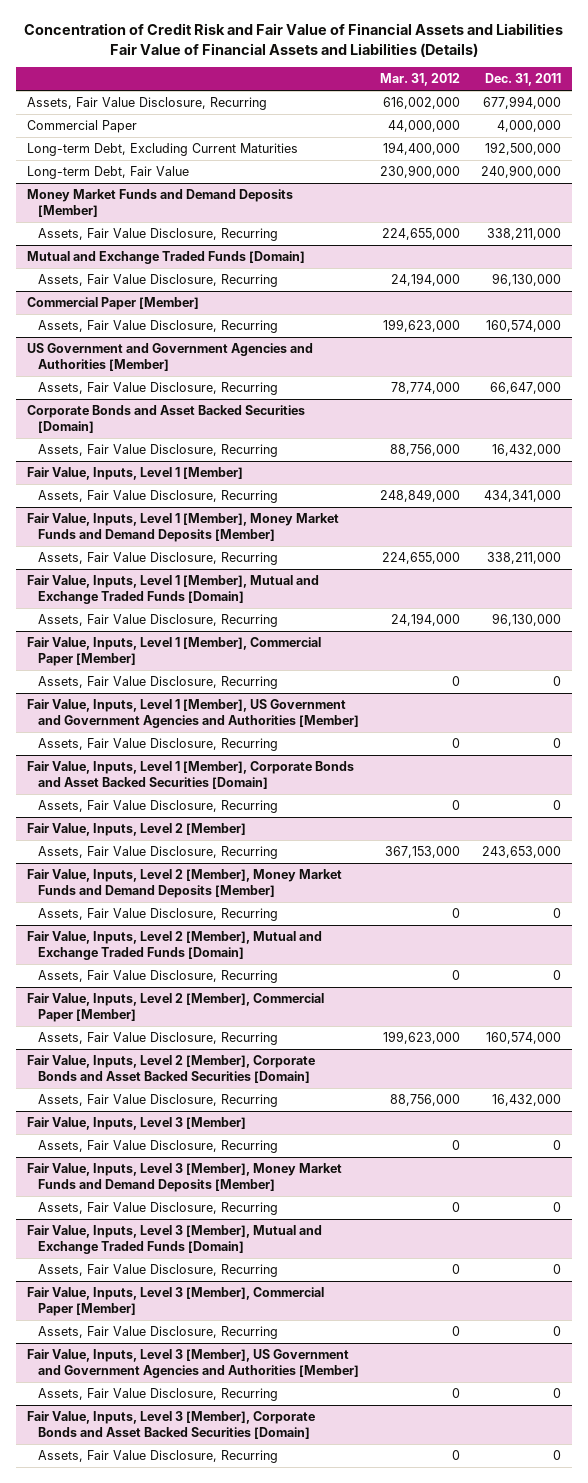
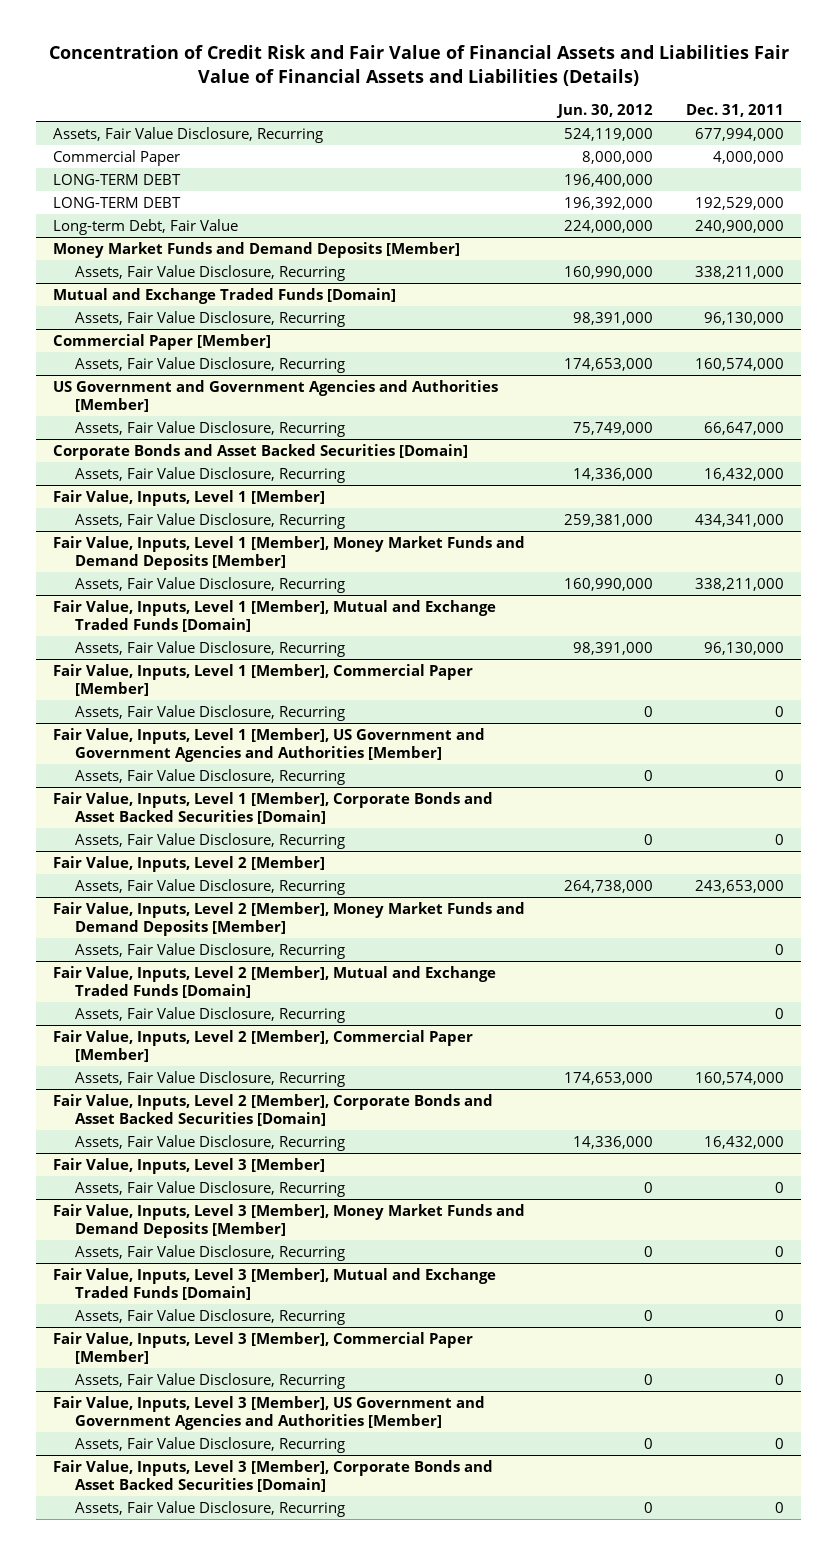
- | Mar. 31, 2012 | Dec. 31, 2011
+ | Jun. 30, 2012 | Dec. 31, 2011
- Long-term Debt, Excluding Current Maturities | 194,400,000 | 192,500,000
+ LONG-TERM DEBT | 196,400,000 |
+ LONG-TERM DEBT | 196,392,000 | 192,529,000

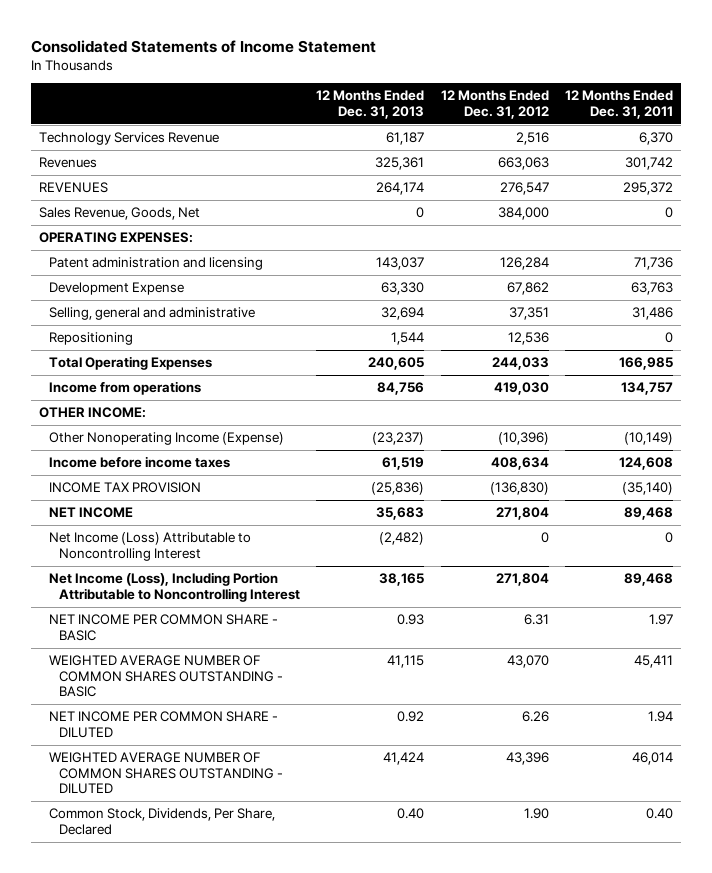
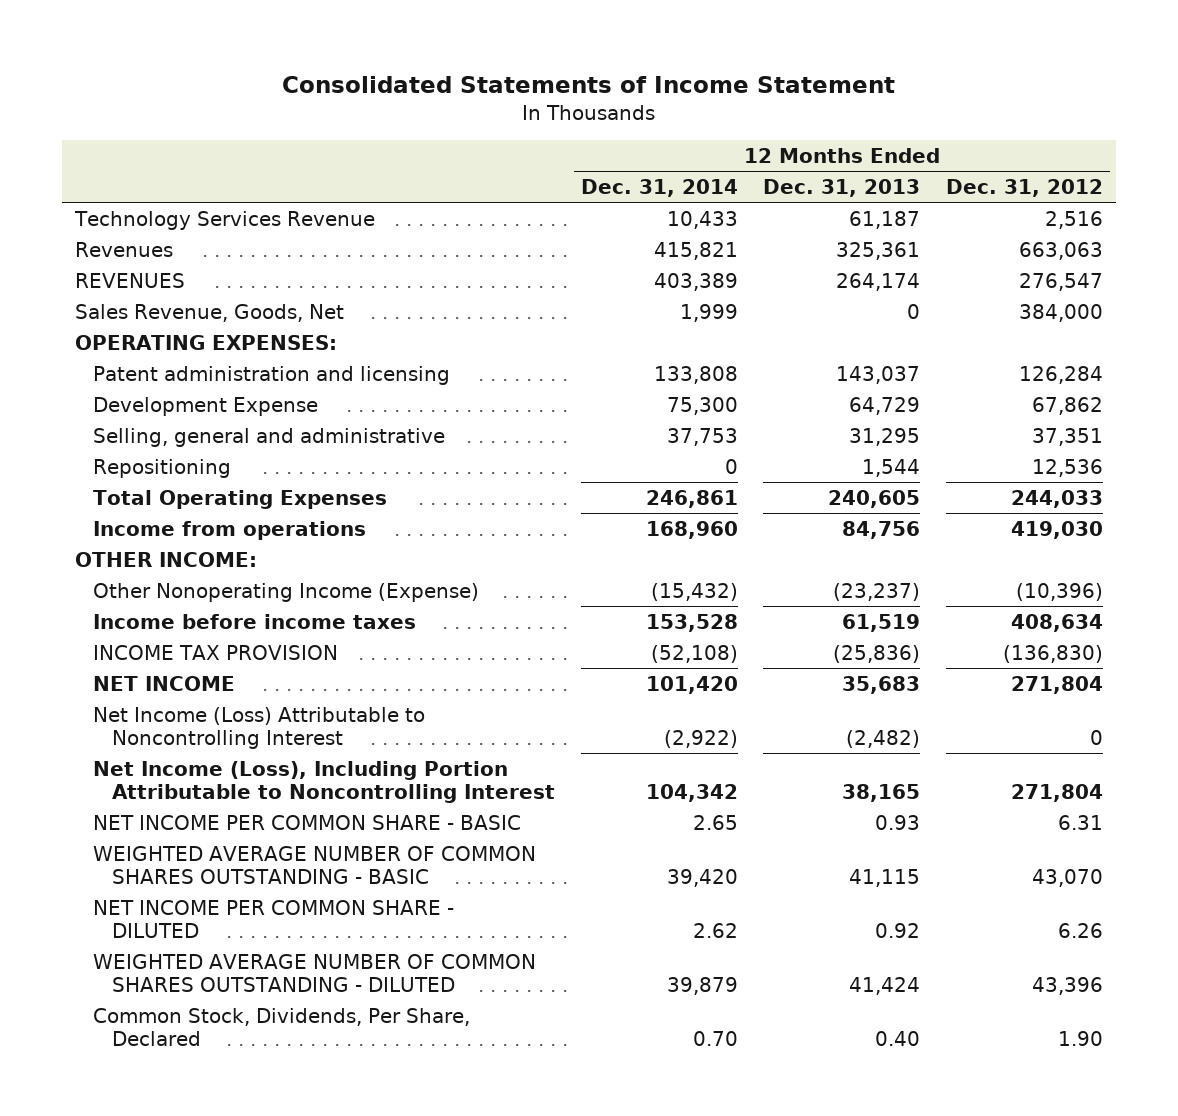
- | 12 Months Ended Dec. 31, 2013 | 12 Months Ended Dec. 31, 2012 | 12 Months Ended Dec. 31, 2011
+ | 12 Months Ended Dec. 31, 2014 | 12 Months Ended Dec. 31, 2013 | 12 Months Ended Dec. 31, 2012
- Development Expense | 63,330 | 67,862 | 63,763
- Selling, general and administrative | 32,694 | 37,351 | 31,486
+ Development Expense | 75,300 | 64,729 | 67,862
+ Selling, general and administrative | 37,753 | 31,295 | 37,351

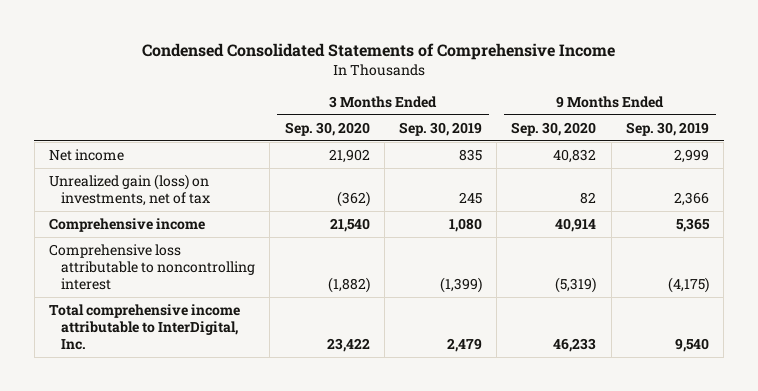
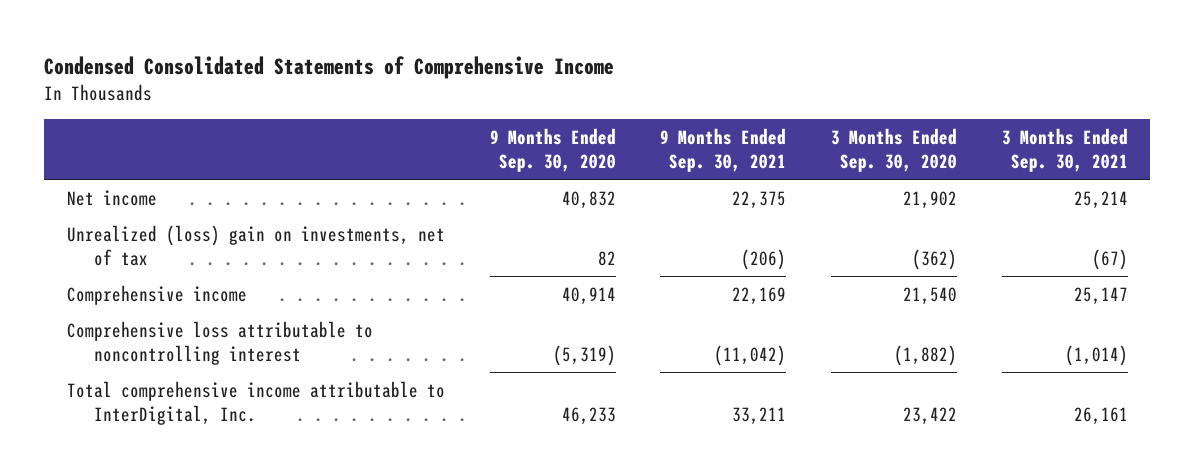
- | 3 Months Ended Sep. 30, 2020 | 3 Months Ended Sep. 30, 2019 | 9 Months Ended Sep. 30, 2020 | 9 Months Ended Sep. 30, 2019
+ | 9 Months Ended Sep. 30, 2020 | 9 Months Ended Sep. 30, 2021 | 3 Months Ended Sep. 30, 2020 | 3 Months Ended Sep. 30, 2021
- Unrealized gain (loss) on investments, net of tax | (362) | 245 | 82 | 2,366
+ Unrealized (loss) gain on investments, net of tax | 82 | (206) | (362) | (67)

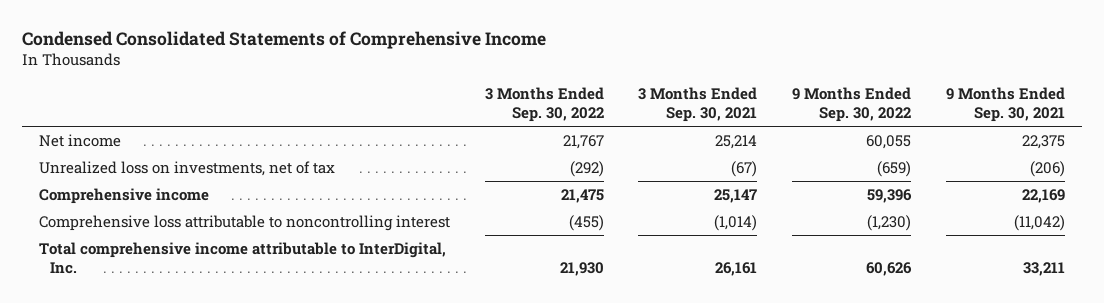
- | 9 Months Ended Sep. 30, 2020 | 9 Months Ended Sep. 30, 2021 | 3 Months Ended Sep. 30, 2020 | 3 Months Ended Sep. 30, 2021
+ | 3 Months Ended Sep. 30, 2022 | 3 Months Ended Sep. 30, 2021 | 9 Months Ended Sep. 30, 2022 | 9 Months Ended Sep. 30, 2021
- Unrealized (loss) gain on investments, net of tax | 82 | (206) | (362) | (67)
+ Unrealized loss on investments, net of tax | (292) | (67) | (659) | (206)

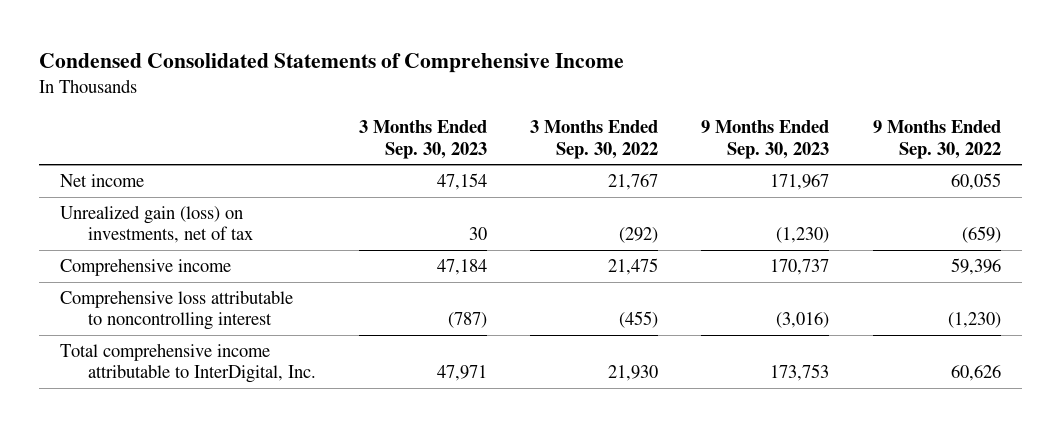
- | 3 Months Ended Sep. 30, 2022 | 3 Months Ended Sep. 30, 2021 | 9 Months Ended Sep. 30, 2022 | 9 Months Ended Sep. 30, 2021
+ | 3 Months Ended Sep. 30, 2023 | 3 Months Ended Sep. 30, 2022 | 9 Months Ended Sep. 30, 2023 | 9 Months Ended Sep. 30, 2022
- Unrealized loss on investments, net of tax | (292) | (67) | (659) | (206)
+ Unrealized gain (loss) on investments, net of tax | 30 | (292) | (1,230) | (659)

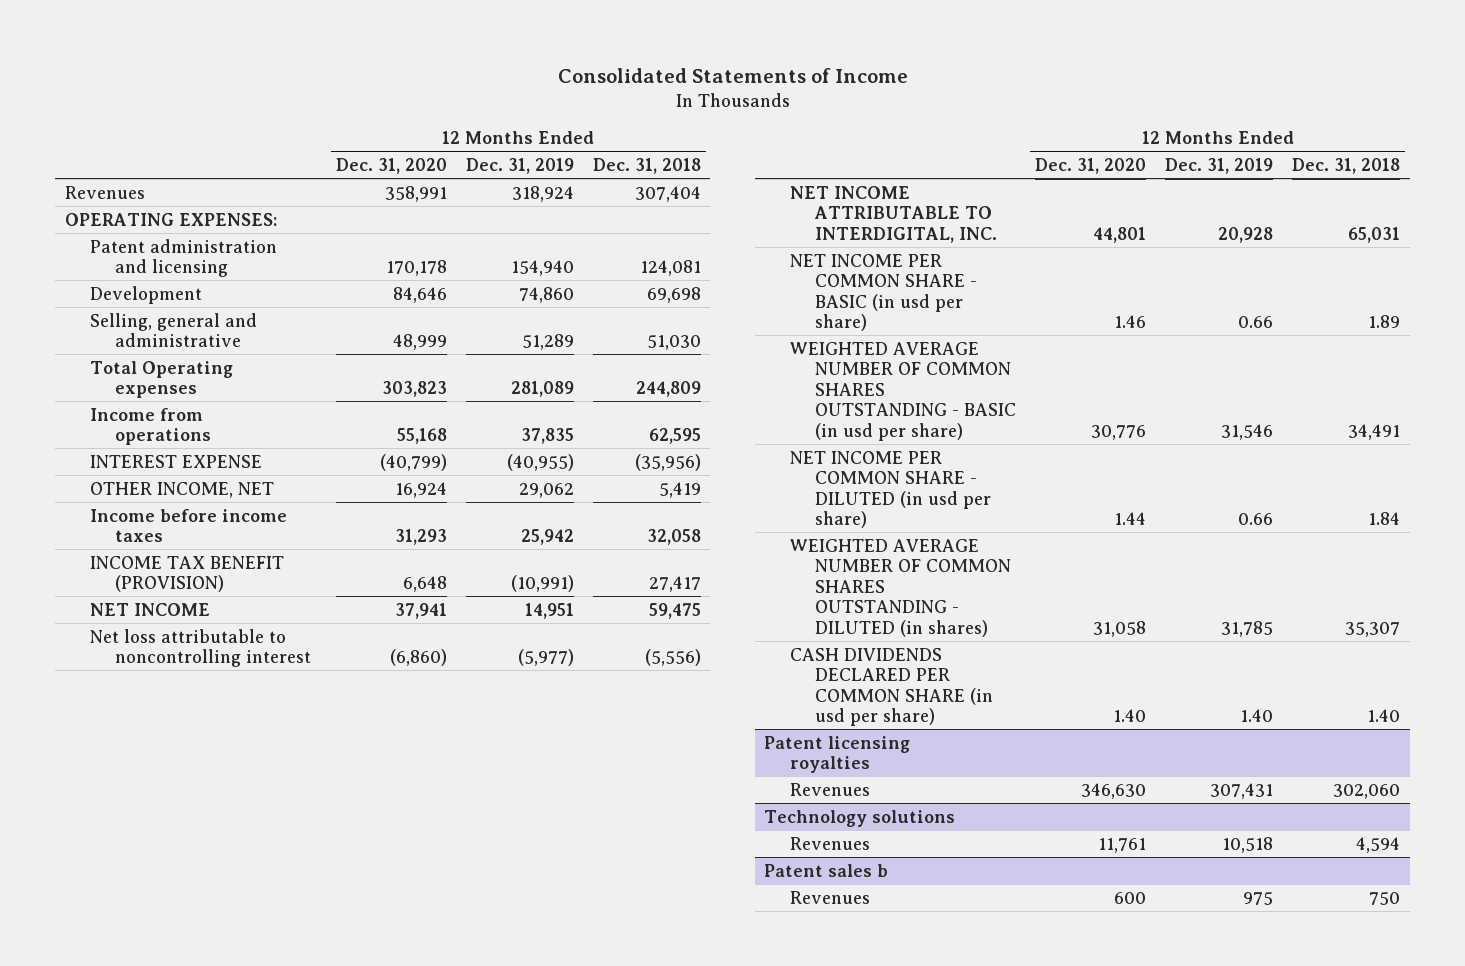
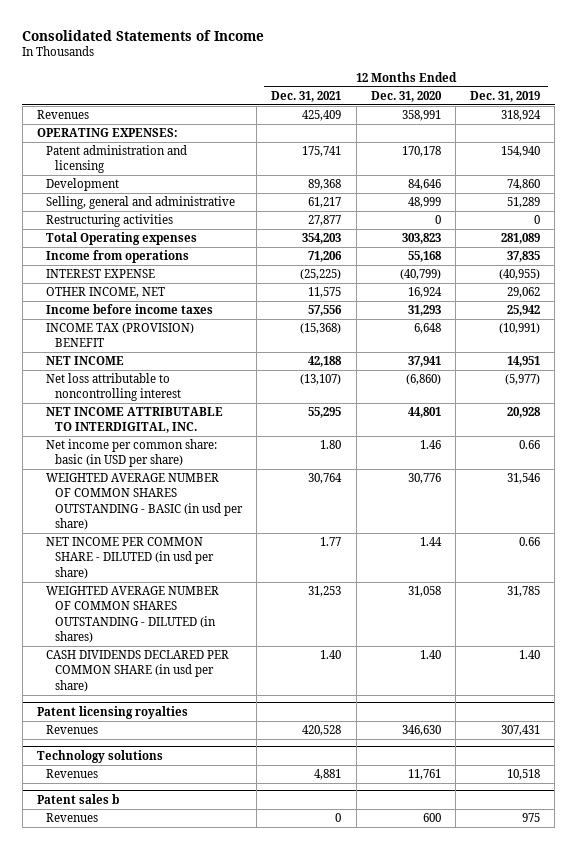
- | 12 Months Ended Dec. 31, 2020 | 12 Months Ended Dec. 31, 2019 | 12 Months Ended Dec. 31, 2018
+ | 12 Months Ended Dec. 31, 2021 | 12 Months Ended Dec. 31, 2020 | 12 Months Ended Dec. 31, 2019
+ Restructuring activities | 27,877 | 0 | 0
- INCOME TAX BENEFIT (PROVISION) | 6,648 | (10,991) | 27,417
+ INCOME TAX (PROVISION) BENEFIT | (15,368) | 6,648 | (10,991)
- NET INCOME PER COMMON SHARE - BASIC (in usd per share) | 1.46 | 0.66 | 1.89
+ Net income per common share: basic (in USD per share) | 1.80 | 1.46 | 0.66

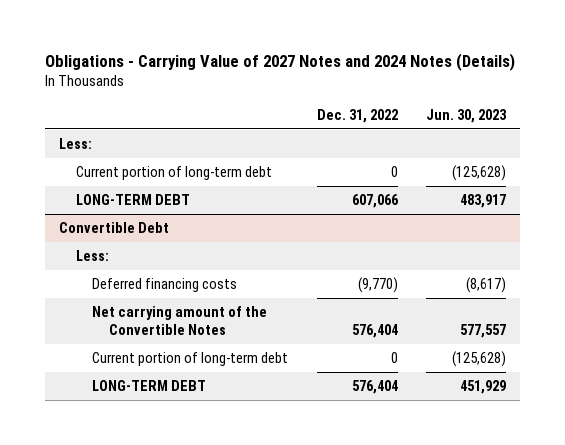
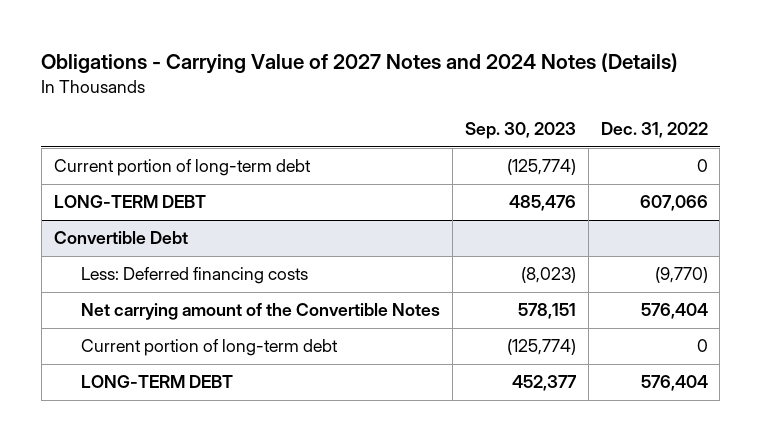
- | Dec. 31, 2022 | Jun. 30, 2023
+ | Sep. 30, 2023 | Dec. 31, 2022
- Less:
@ Convertible Debt
- Less:
- Deferred financing costs | (9,770) | (8,617)
+ Less: Deferred financing costs | (8,023) | (9,770)

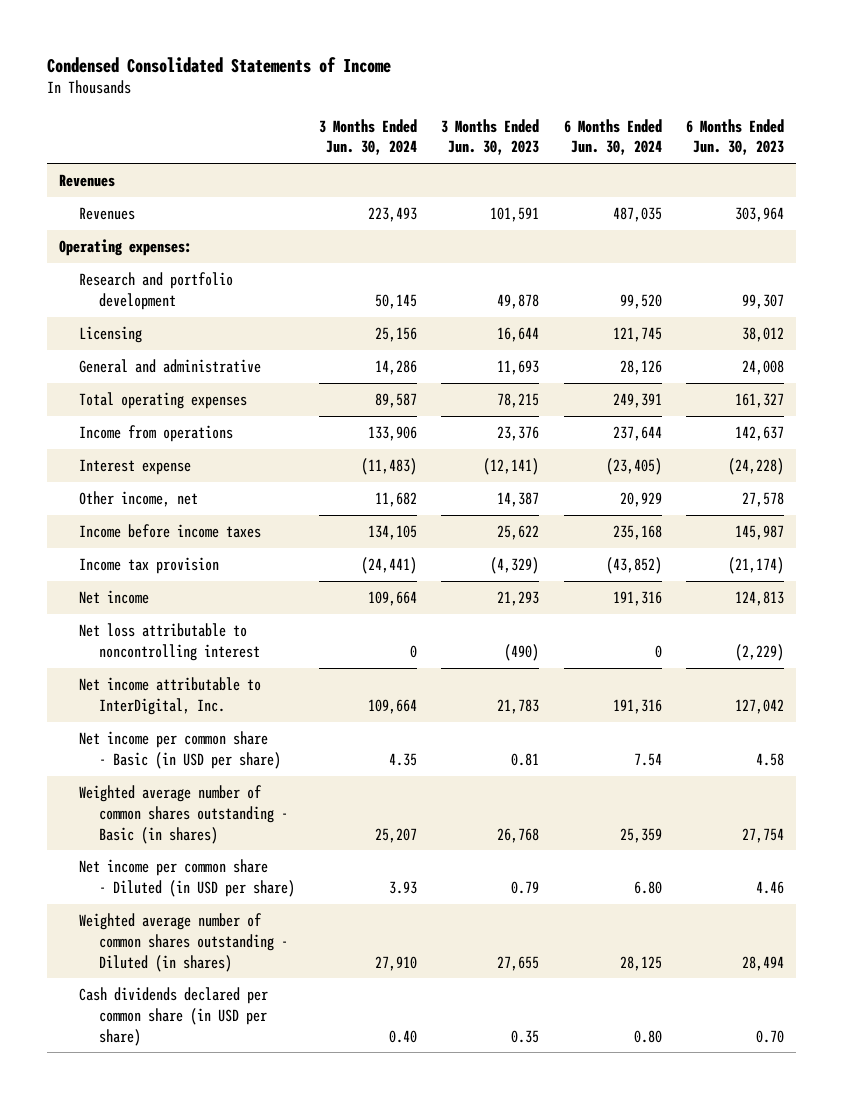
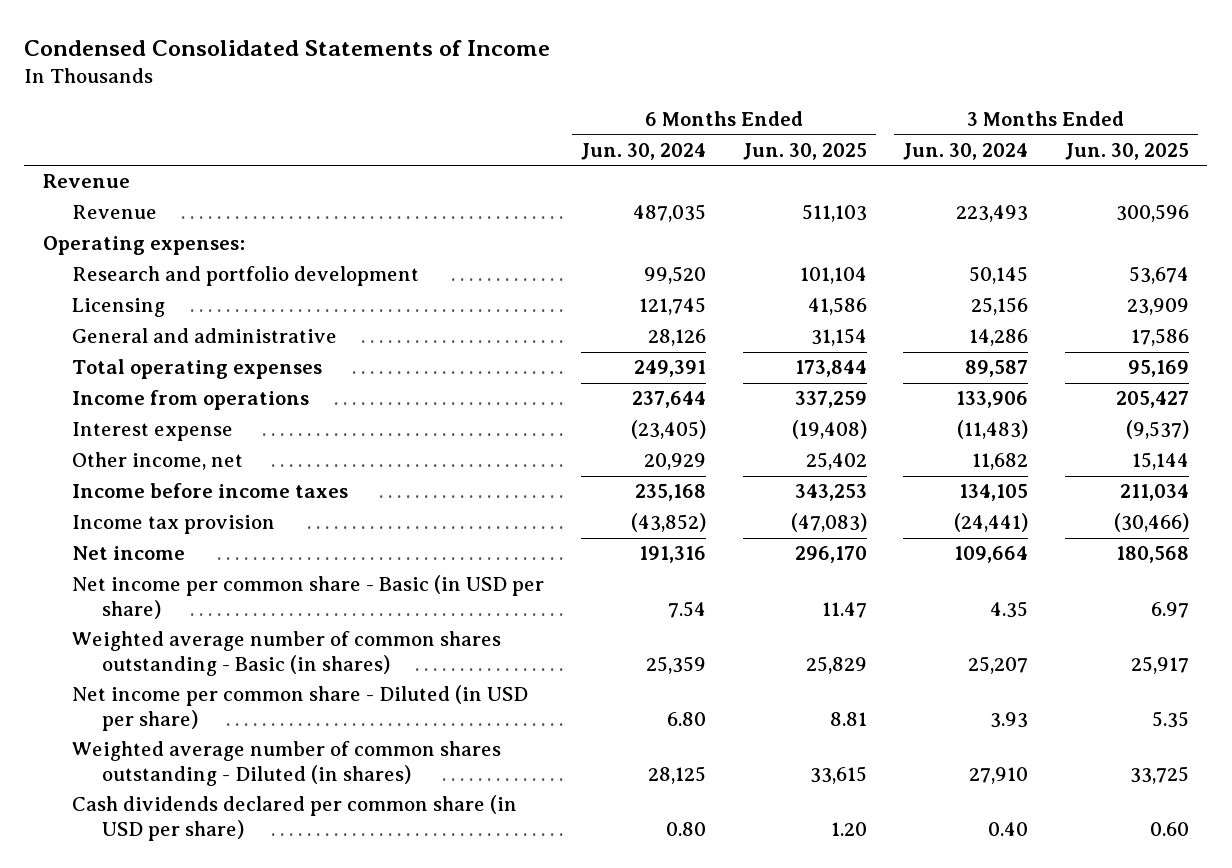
- | 3 Months Ended Jun. 30, 2024 | 3 Months Ended Jun. 30, 2023 | 6 Months Ended Jun. 30, 2024 | 6 Months Ended Jun. 30, 2023
+ | 6 Months Ended Jun. 30, 2024 | 6 Months Ended Jun. 30, 2025 | 3 Months Ended Jun. 30, 2024 | 3 Months Ended Jun. 30, 2025
- Revenues
- Revenues | 223,493 | 101,591 | 487,035 | 303,964
+ Revenue
+ Revenue | 487,035 | 511,103 | 223,493 | 300,596
- Net loss attributable to noncontrolling interest | 0 | (490) | 0 | (2,229)
- Net income attributable to InterDigital, Inc. | 109,664 | 21,783 | 191,316 | 127,042

